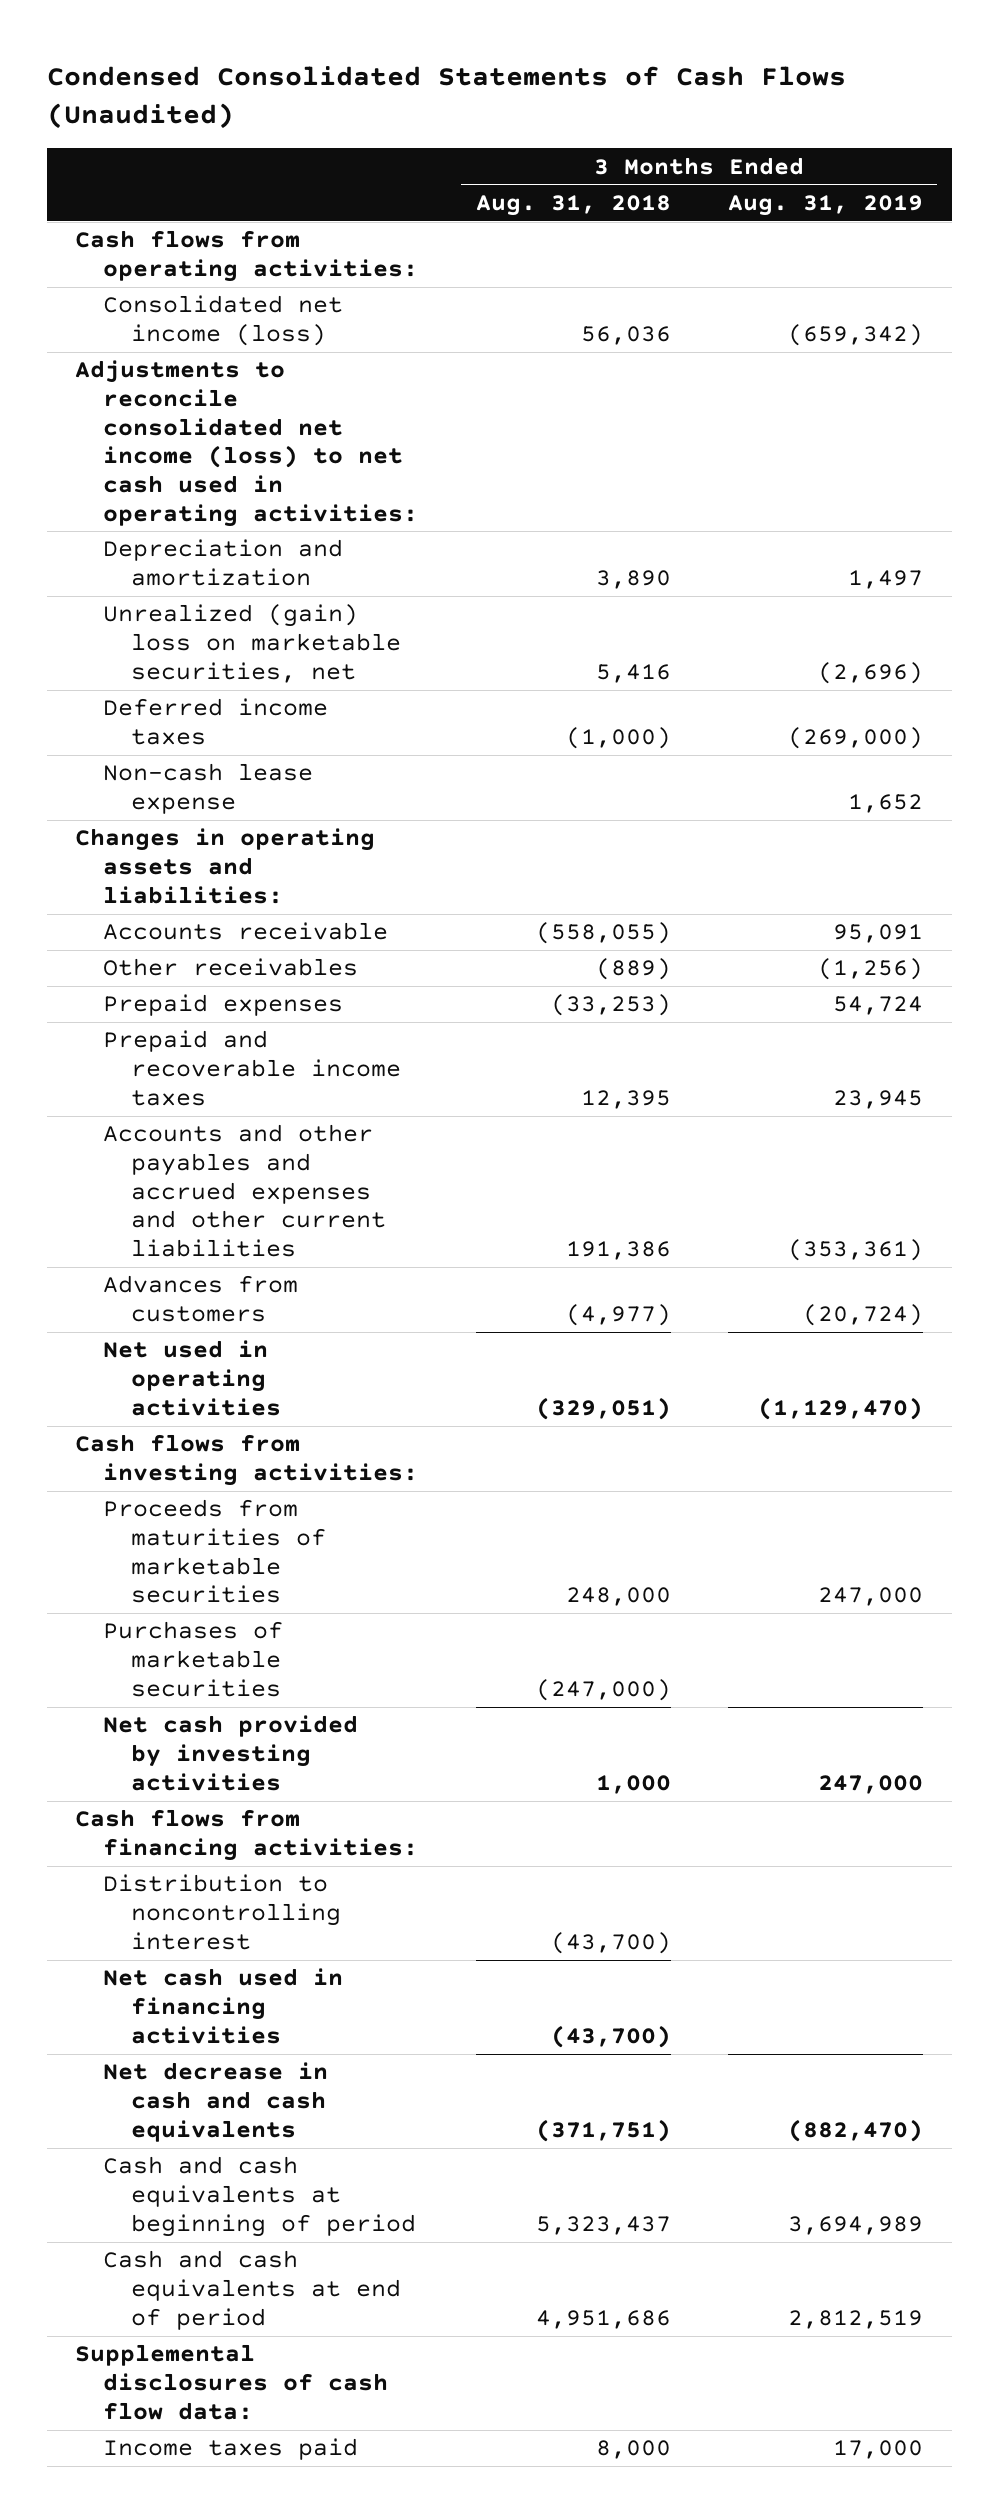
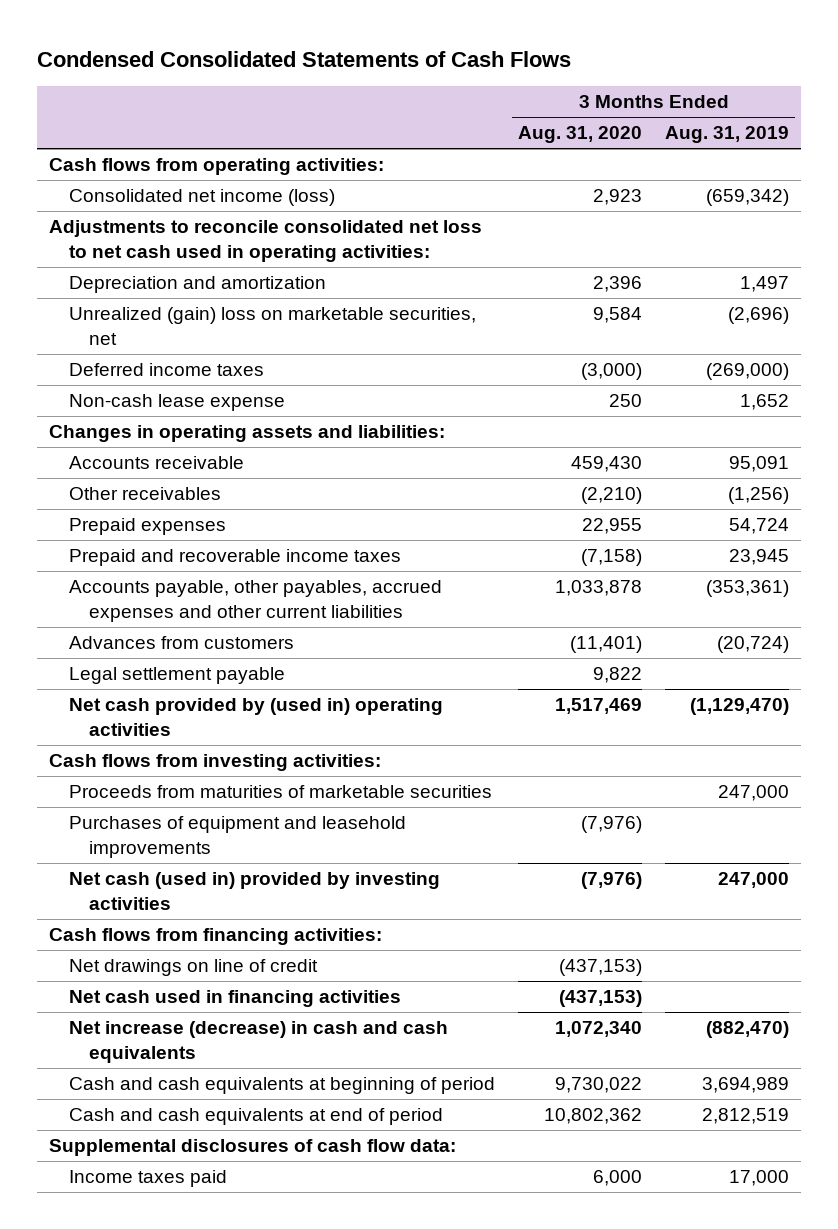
- Condensed Consolidated Statements of Cash Flows (Unaudited)
+ Condensed Consolidated Statements of Cash Flows
- | 3 Months Ended Aug. 31, 2018 | 3 Months Ended Aug. 31, 2019
+ | 3 Months Ended Aug. 31, 2020 | 3 Months Ended Aug. 31, 2019
- Adjustments to reconcile consolidated net income (loss) to net cash used in operating activities:
+ Adjustments to reconcile consolidated net loss to net cash used in operating activities:
- Accounts and other payables and accrued expenses and other current liabilities | 191,386 | (353,361)
+ Accounts payable, other payables, accrued expenses and other current liabilities | 1,033,878 | (353,361)
- Net used in operating activities | (329,051) | (1,129,470)
+ Legal settlement payable | 9,822 |
+ Net cash provided by (used in) operating activities | 1,517,469 | (1,129,470)
- Purchases of marketable securities | (247,000) |
- Net cash provided by investing activities | 1,000 | 247,000
+ Purchases of equipment and leasehold improvements | (7,976) |
+ Net cash (used in) provided by investing activities | (7,976) | 247,000
- Distribution to noncontrolling interest | (43,700) |
+ Net drawings on line of credit | (437,153) |
- Net decrease in cash and cash equivalents | (371,751) | (882,470)
+ Net increase (decrease) in cash and cash equivalents | 1,072,340 | (882,470)

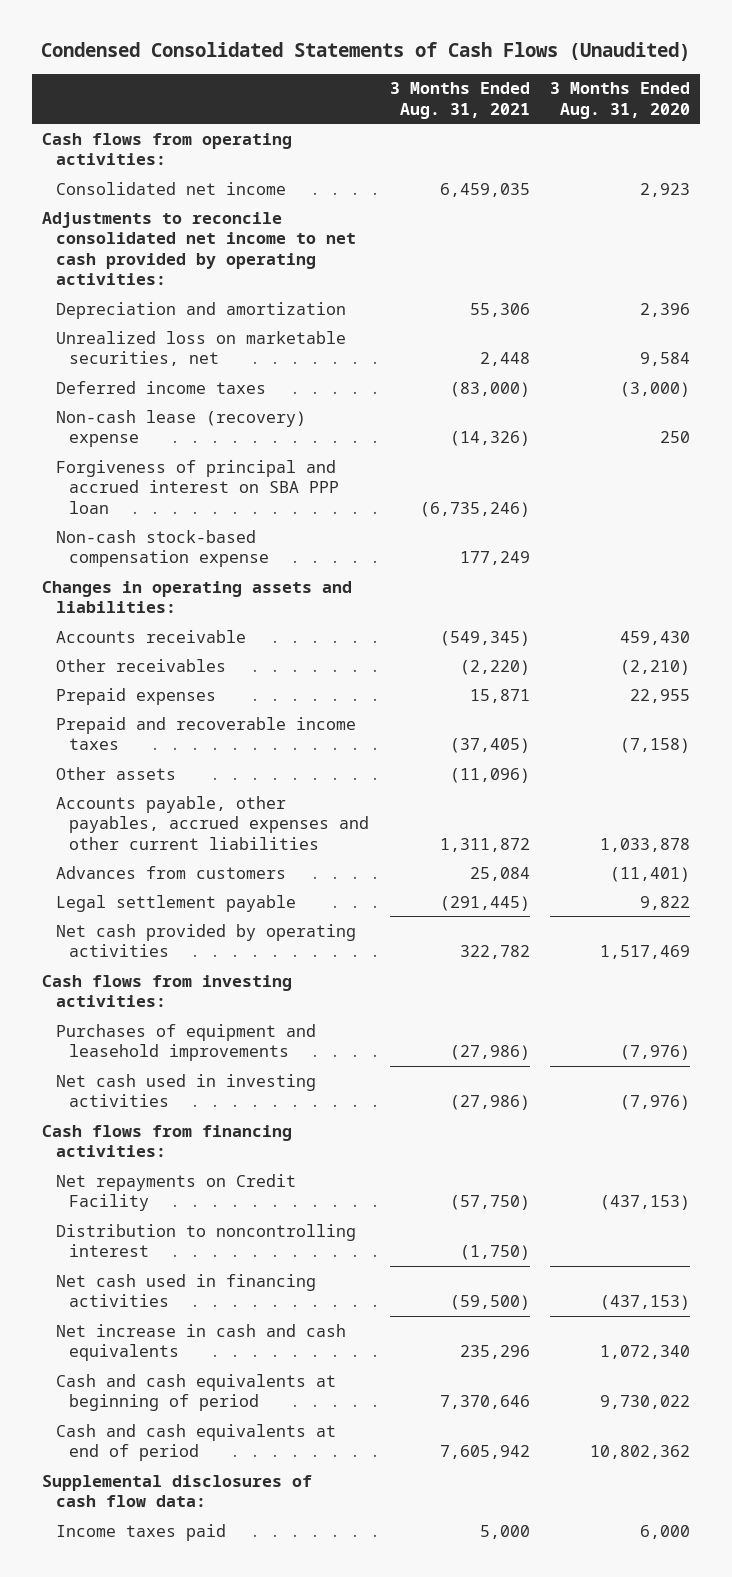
- Condensed Consolidated Statements of Cash Flows
+ Condensed Consolidated Statements of Cash Flows (Unaudited)
- | 3 Months Ended Aug. 31, 2020 | 3 Months Ended Aug. 31, 2019
+ | 3 Months Ended Aug. 31, 2021 | 3 Months Ended Aug. 31, 2020
- Consolidated net income (loss) | 2,923 | (659,342)
- Adjustments to reconcile consolidated net loss to net cash used in operating activities:
+ Consolidated net income | 6,459,035 | 2,923
+ Adjustments to reconcile consolidated net income to net cash provided by operating activities:
- Unrealized (gain) loss on marketable securities, net | 9,584 | (2,696)
+ Unrealized loss on marketable securities, net | 2,448 | 9,584
- Non-cash lease expense | 250 | 1,652
+ Non-cash lease (recovery) expense | (14,326) | 250
+ Forgiveness of principal and accrued interest on SBA PPP loan | (6,735,246) |
+ Non-cash stock-based compensation expense | 177,249 |
+ Other assets | (11,096) |
- Net cash provided by (used in) operating activities | 1,517,469 | (1,129,470)
+ Net cash provided by operating activities | 322,782 | 1,517,469
- Proceeds from maturities of marketable securities | | 247,000
- Net cash (used in) provided by investing activities | (7,976) | 247,000
+ Net cash used in investing activities | (27,986) | (7,976)
- Net drawings on line of credit | (437,153) |
+ Net repayments on Credit Facility | (57,750) | (437,153)
+ Distribution to noncontrolling interest | (1,750) |
- Net increase (decrease) in cash and cash equivalents | 1,072,340 | (882,470)
+ Net increase in cash and cash equivalents | 235,296 | 1,072,340

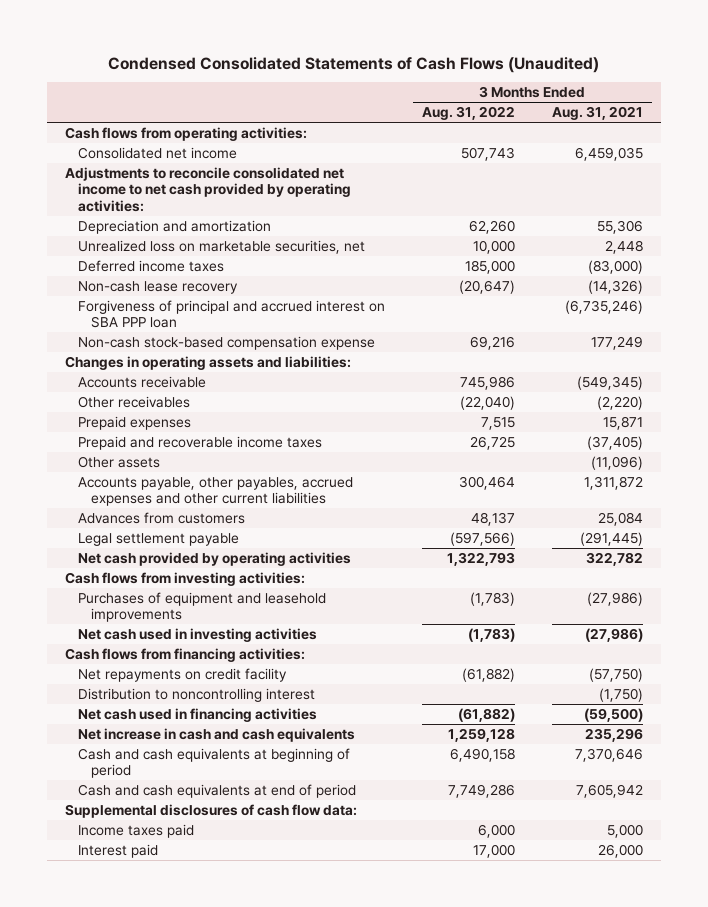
- | 3 Months Ended Aug. 31, 2021 | 3 Months Ended Aug. 31, 2020
+ | 3 Months Ended Aug. 31, 2022 | 3 Months Ended Aug. 31, 2021
- Non-cash lease (recovery) expense | (14,326) | 250
+ Non-cash lease recovery | (20,647) | (14,326)
- Net repayments on Credit Facility | (57,750) | (437,153)
+ Net repayments on credit facility | (61,882) | (57,750)
+ Interest paid | 17,000 | 26,000

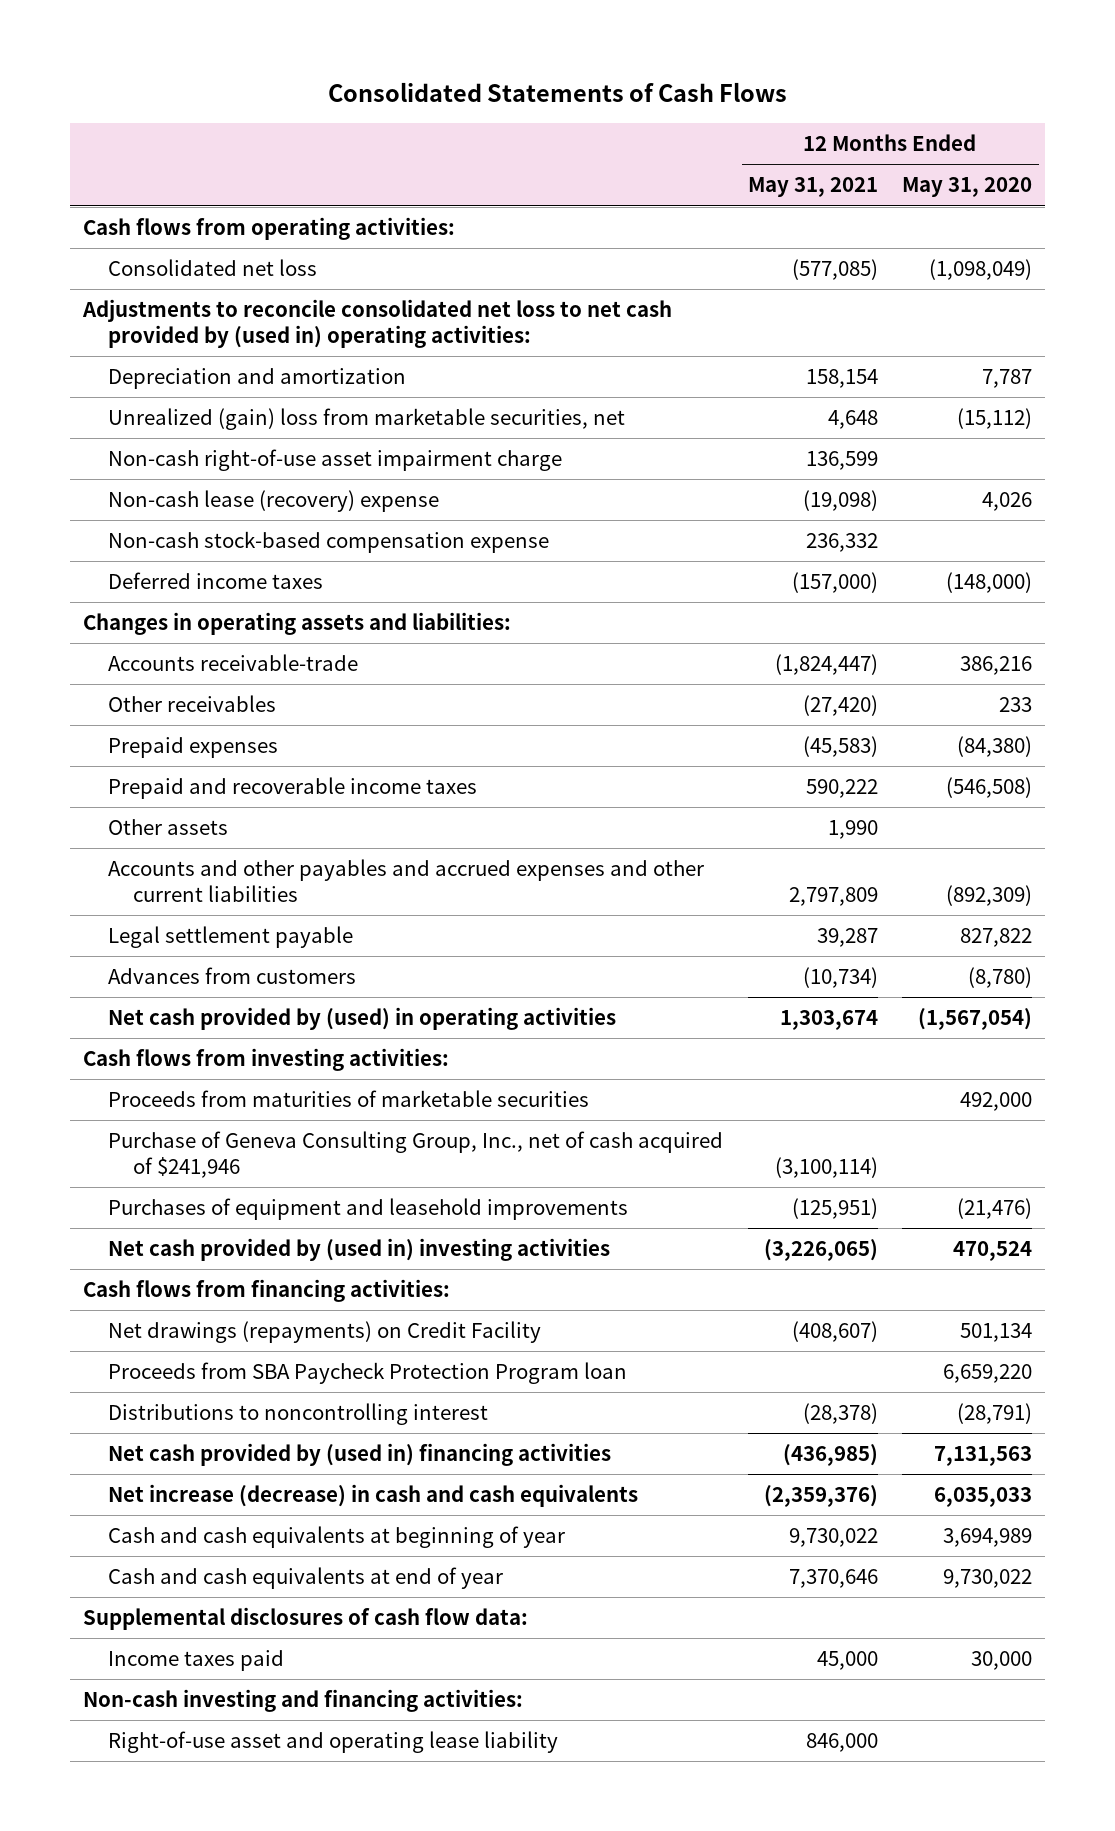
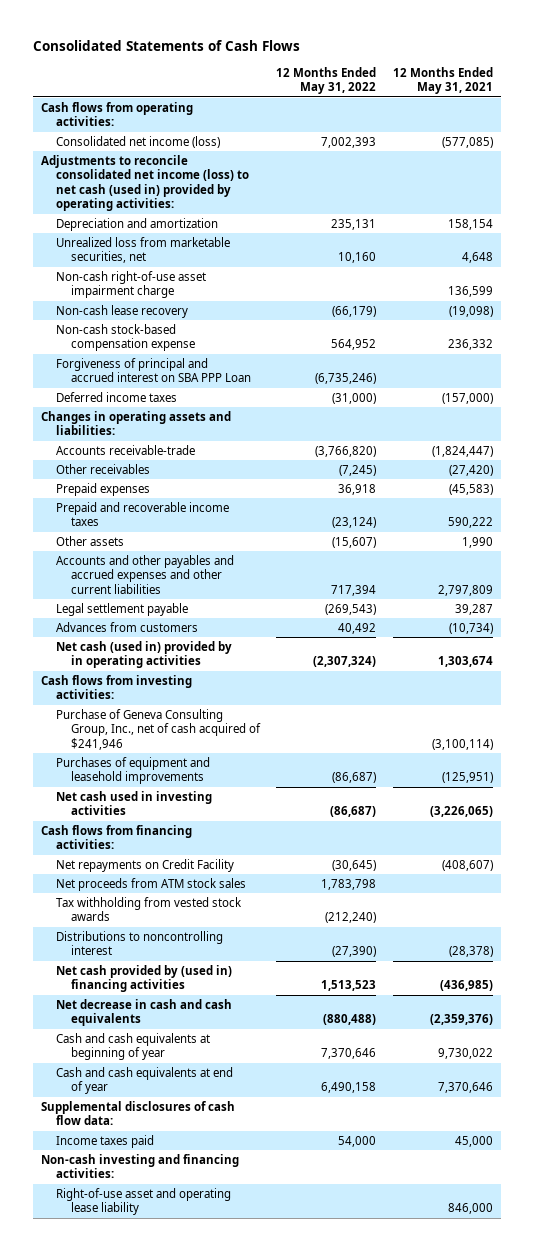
- | 12 Months Ended May 31, 2021 | 12 Months Ended May 31, 2020
+ | 12 Months Ended May 31, 2022 | 12 Months Ended May 31, 2021
- Consolidated net loss | (577,085) | (1,098,049)
- Adjustments to reconcile consolidated net loss to net cash provided by (used in) operating activities:
+ Consolidated net income (loss) | 7,002,393 | (577,085)
+ Adjustments to reconcile consolidated net income (loss) to net cash (used in) provided by operating activities:
- Unrealized (gain) loss from marketable securities, net | 4,648 | (15,112)
+ Unrealized loss from marketable securities, net | 10,160 | 4,648
- Non-cash lease (recovery) expense | (19,098) | 4,026
+ Non-cash lease recovery | (66,179) | (19,098)
+ Forgiveness of principal and accrued interest on SBA PPP Loan | (6,735,246) |
- Net cash provided by (used) in operating activities | 1,303,674 | (1,567,054)
+ Net cash (used in) provided by in operating activities | (2,307,324) | 1,303,674
- Proceeds from maturities of marketable securities | | 492,000
- Net cash provided by (used in) investing activities | (3,226,065) | 470,524
+ Net cash used in investing activities | (86,687) | (3,226,065)
- Net drawings (repayments) on Credit Facility | (408,607) | 501,134
- Proceeds from SBA Paycheck Protection Program loan | | 6,659,220
+ Net repayments on Credit Facility | (30,645) | (408,607)
+ Net proceeds from ATM stock sales | 1,783,798 |
+ Tax withholding from vested stock awards | (212,240) |
- Net increase (decrease) in cash and cash equivalents | (2,359,376) | 6,035,033
+ Net decrease in cash and cash equivalents | (880,488) | (2,359,376)

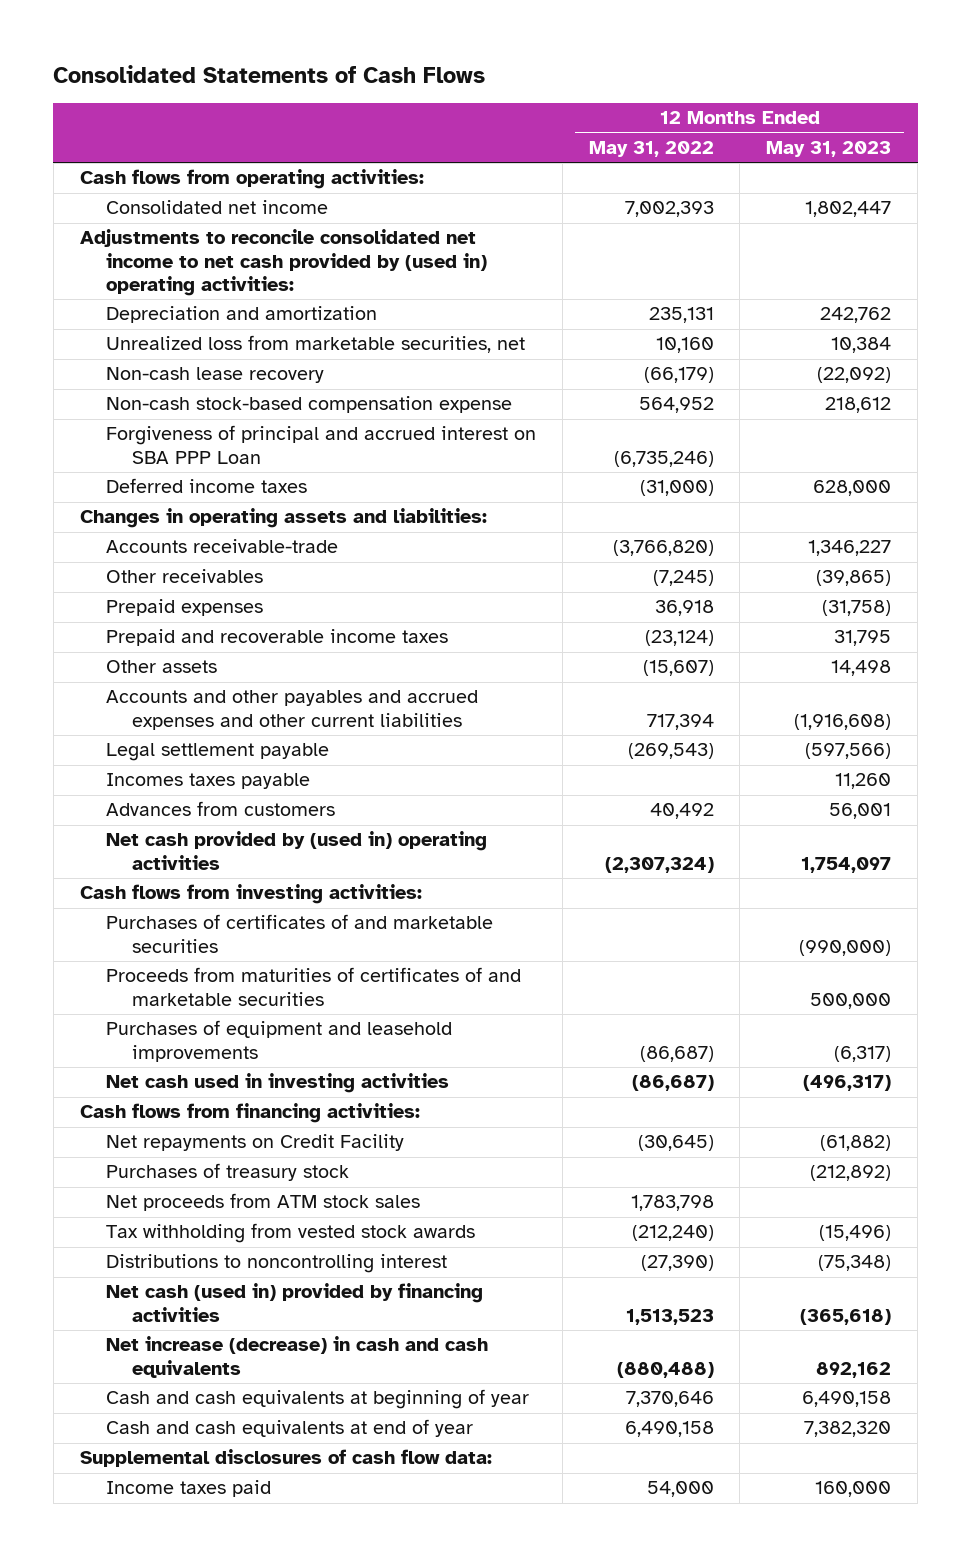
- | 12 Months Ended May 31, 2022 | 12 Months Ended May 31, 2021
+ | 12 Months Ended May 31, 2022 | 12 Months Ended May 31, 2023
- Consolidated net income (loss) | 7,002,393 | (577,085)
- Adjustments to reconcile consolidated net income (loss) to net cash (used in) provided by operating activities:
+ Consolidated net income | 7,002,393 | 1,802,447
+ Adjustments to reconcile consolidated net income to net cash provided by (used in) operating activities:
- Non-cash right-of-use asset impairment charge | | 136,599
+ Incomes taxes payable | | 11,260
- Net cash (used in) provided by in operating activities | (2,307,324) | 1,303,674
+ Net cash provided by (used in) operating activities | (2,307,324) | 1,754,097
- Purchase of Geneva Consulting Group, Inc., net of cash acquired of $241,946 | | (3,100,114)
+ Purchases of certificates of and marketable securities | | (990,000)
+ Proceeds from maturities of certificates of and marketable securities | | 500,000
+ Purchases of treasury stock | | (212,892)
- Net cash provided by (used in) financing activities | 1,513,523 | (436,985)
- Net decrease in cash and cash equivalents | (880,488) | (2,359,376)
+ Net cash (used in) provided by financing activities | 1,513,523 | (365,618)
+ Net increase (decrease) in cash and cash equivalents | (880,488) | 892,162
- Non-cash investing and financing activities:
- Right-of-use asset and operating lease liability | | 846,000

